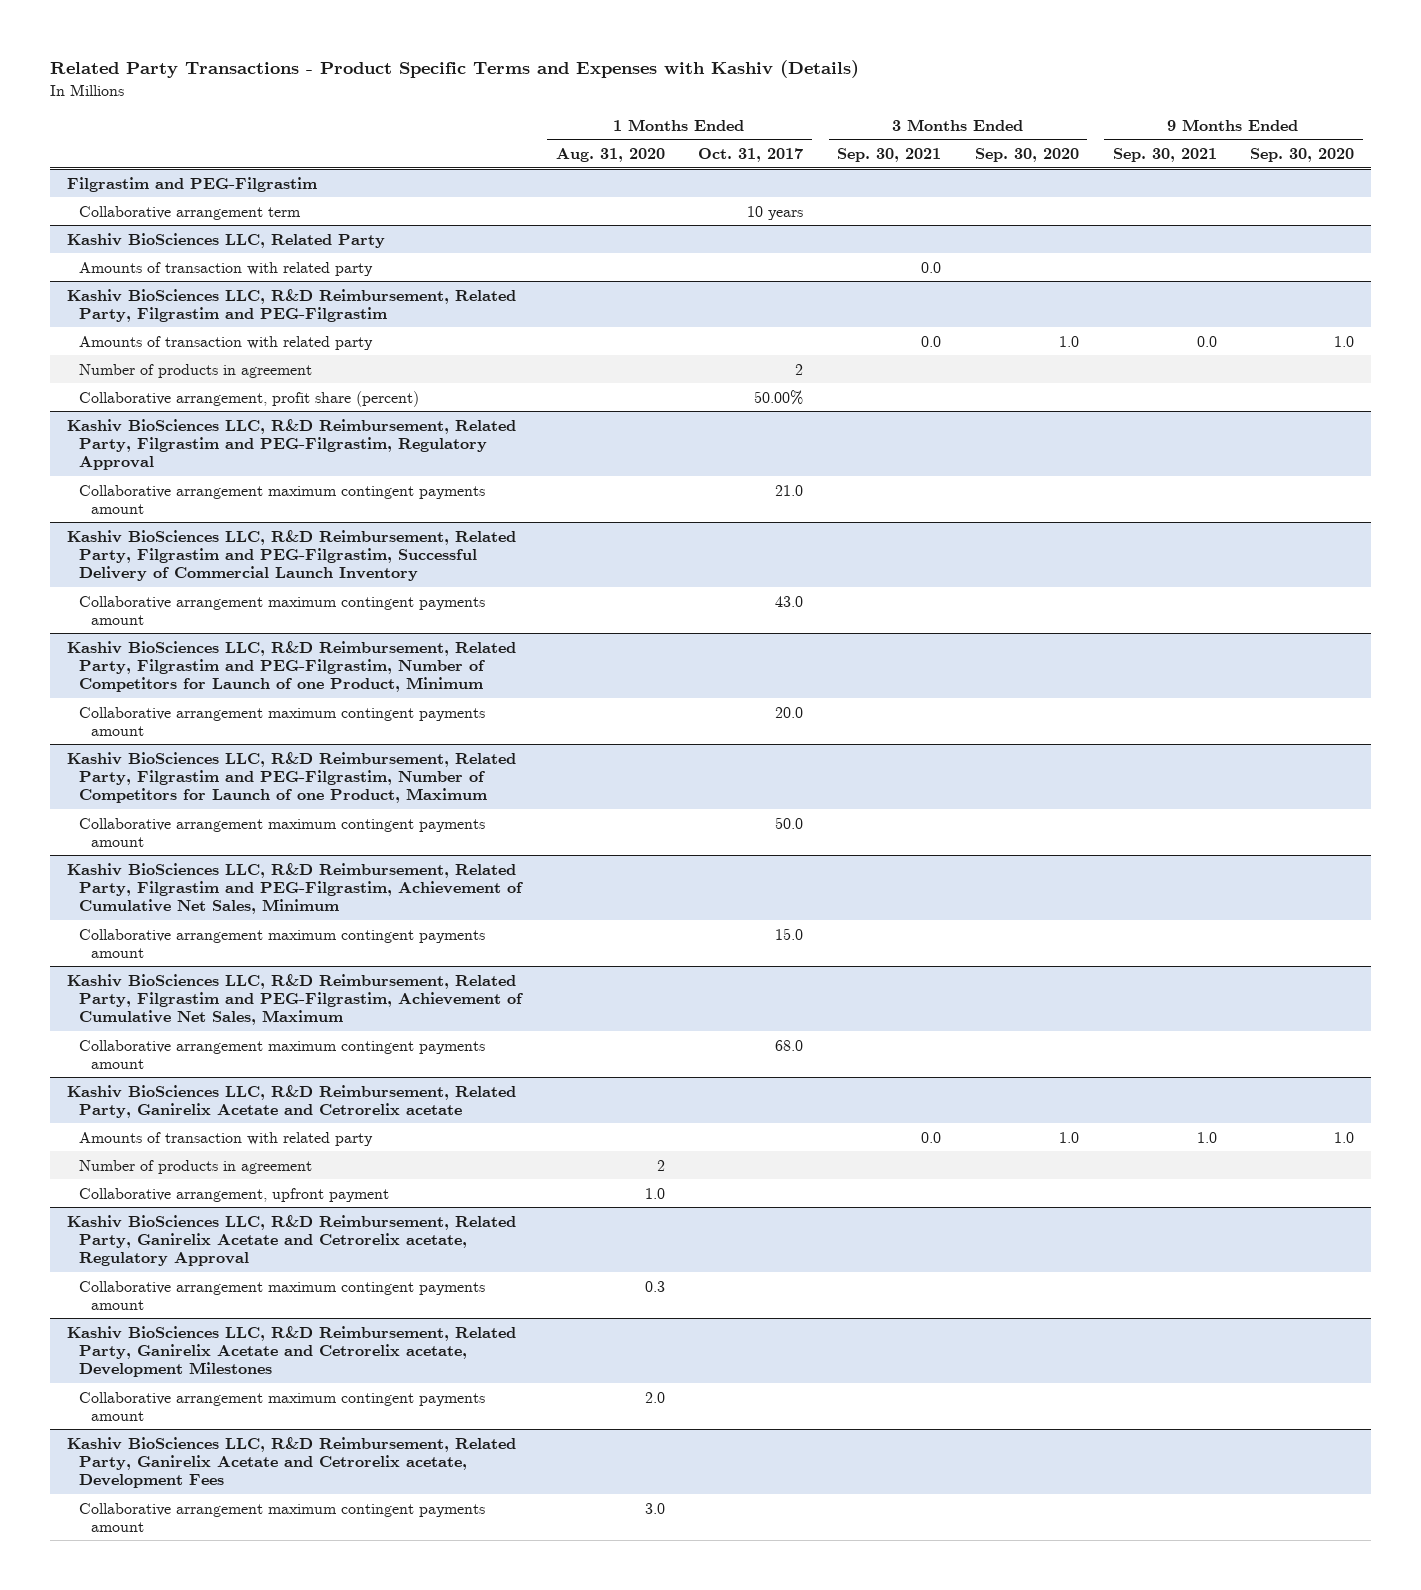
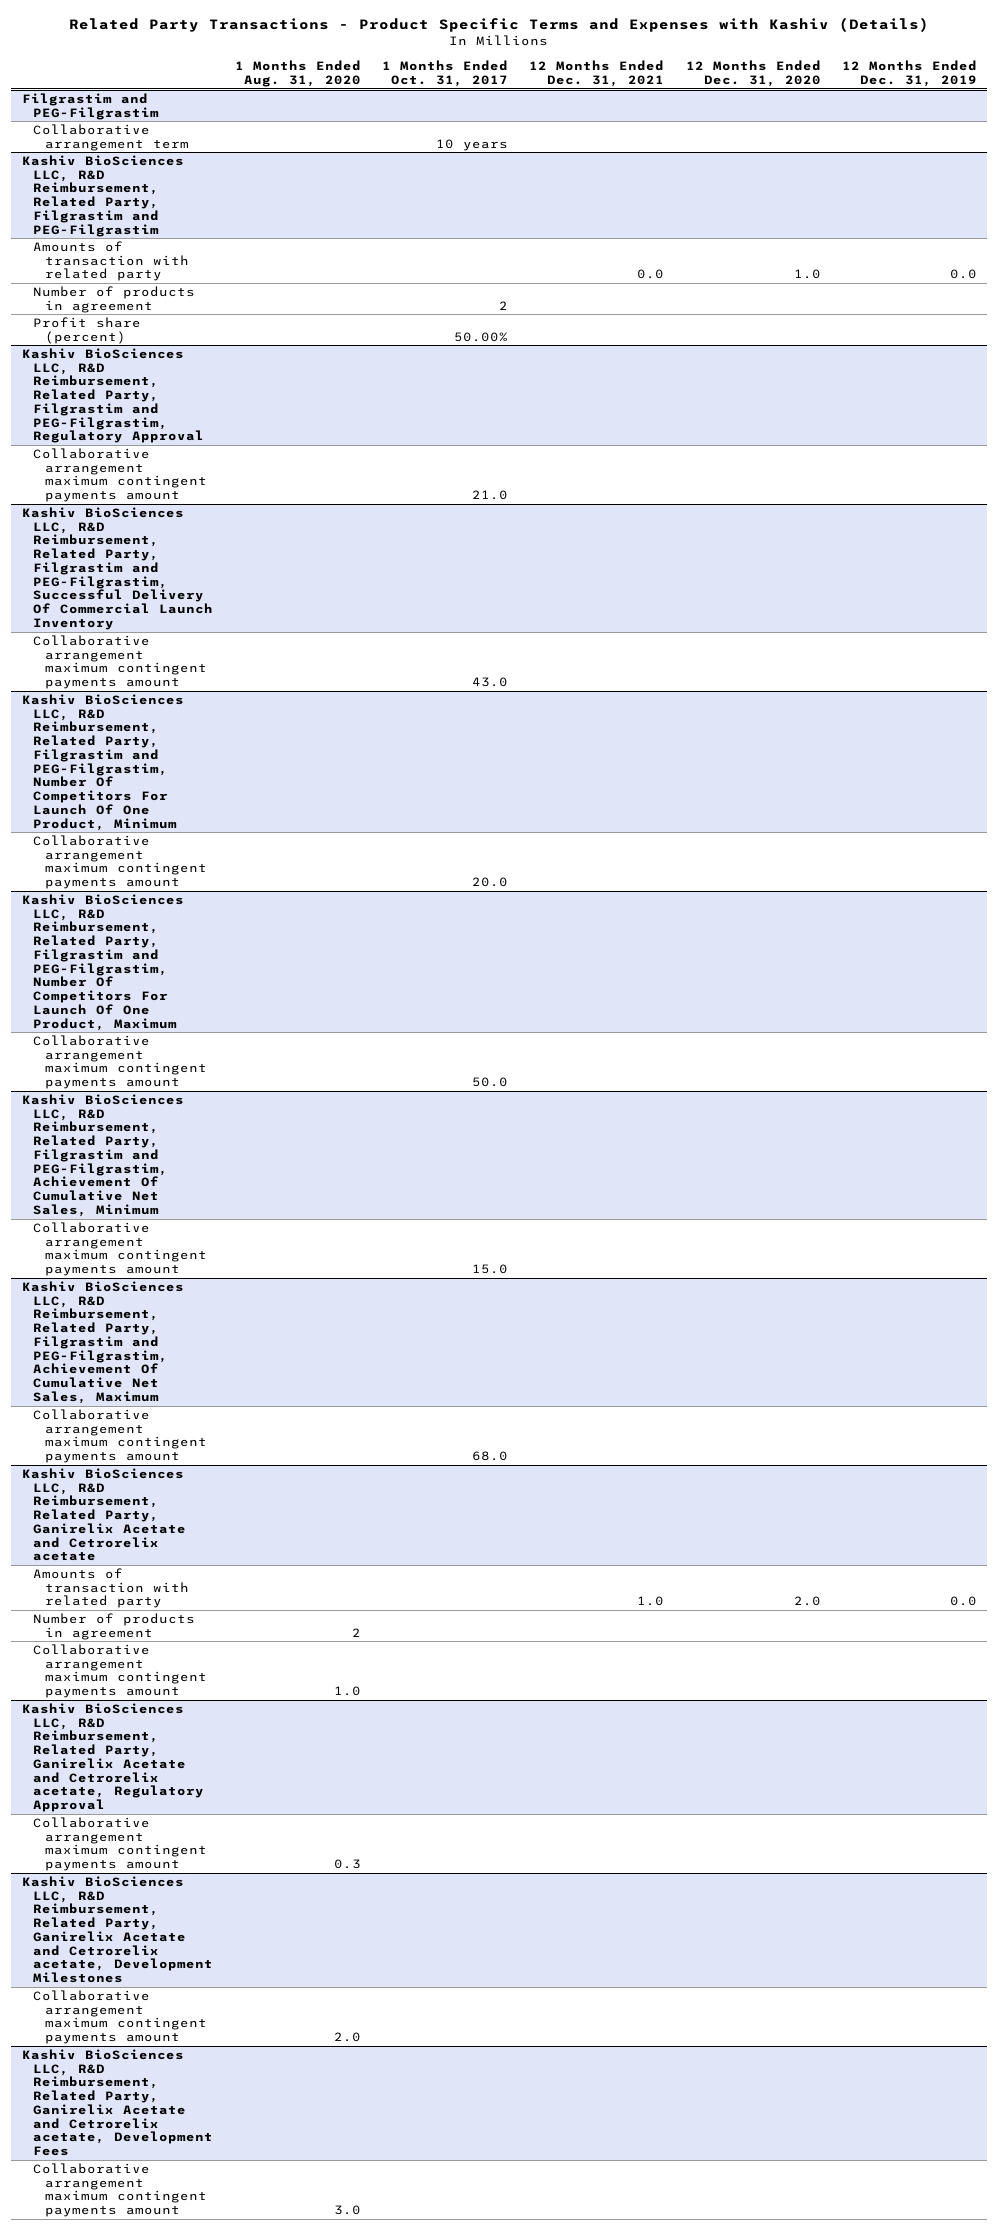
- | 1 Months Ended Aug. 31, 2020 | 1 Months Ended Oct. 31, 2017 | 3 Months Ended Sep. 30, 2021 | 3 Months Ended Sep. 30, 2020 | 9 Months Ended Sep. 30, 2021 | 9 Months Ended Sep. 30, 2020
+ | 1 Months Ended Aug. 31, 2020 | 1 Months Ended Oct. 31, 2017 | 12 Months Ended Dec. 31, 2021 | 12 Months Ended Dec. 31, 2020 | 12 Months Ended Dec. 31, 2019
- Kashiv BioSciences LLC, Related Party
- Amounts of transaction with related party | | | 0.0 | | |
@ Kashiv BioSciences LLC, R&D Reimbursement, Related Party, Filgrastim and PEG-Filgrastim
- Collaborative arrangement, profit share (percent) | | 50.00% | | | |
+ Profit share (percent) | | 50.00% | | |
- Kashiv BioSciences LLC, R&D Reimbursement, Related Party, Filgrastim and PEG-Filgrastim, Successful Delivery of Commercial Launch Inventory
+ Kashiv BioSciences LLC, R&D Reimbursement, Related Party, Filgrastim and PEG-Filgrastim, Successful Delivery Of Commercial Launch Inventory
- Kashiv BioSciences LLC, R&D Reimbursement, Related Party, Filgrastim and PEG-Filgrastim, Number of Competitors for Launch of one Product, Minimum
+ Kashiv BioSciences LLC, R&D Reimbursement, Related Party, Filgrastim and PEG-Filgrastim, Number Of Competitors For Launch Of One Product, Minimum
- Kashiv BioSciences LLC, R&D Reimbursement, Related Party, Filgrastim and PEG-Filgrastim, Number of Competitors for Launch of one Product, Maximum
+ Kashiv BioSciences LLC, R&D Reimbursement, Related Party, Filgrastim and PEG-Filgrastim, Number Of Competitors For Launch Of One Product, Maximum
- Kashiv BioSciences LLC, R&D Reimbursement, Related Party, Filgrastim and PEG-Filgrastim, Achievement of Cumulative Net Sales, Minimum
+ Kashiv BioSciences LLC, R&D Reimbursement, Related Party, Filgrastim and PEG-Filgrastim, Achievement Of Cumulative Net Sales, Minimum
- Kashiv BioSciences LLC, R&D Reimbursement, Related Party, Filgrastim and PEG-Filgrastim, Achievement of Cumulative Net Sales, Maximum
+ Kashiv BioSciences LLC, R&D Reimbursement, Related Party, Filgrastim and PEG-Filgrastim, Achievement Of Cumulative Net Sales, Maximum
@ Kashiv BioSciences LLC, R&D Reimbursement, Related Party, Ganirelix Acetate and Cetrorelix acetate
- Collaborative arrangement, upfront payment | 1.0 | | | | |
+ Collaborative arrangement maximum contingent payments amount | 1.0 | | | |

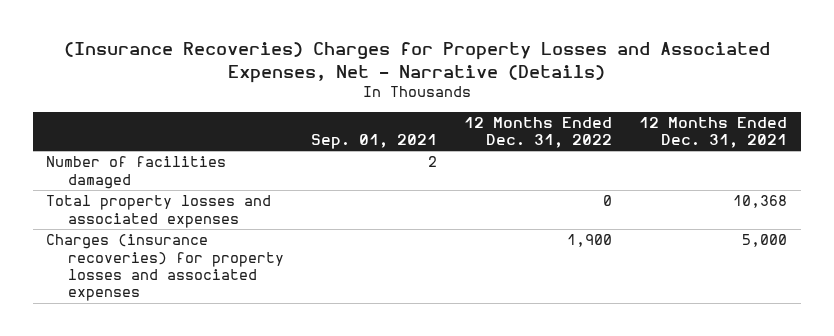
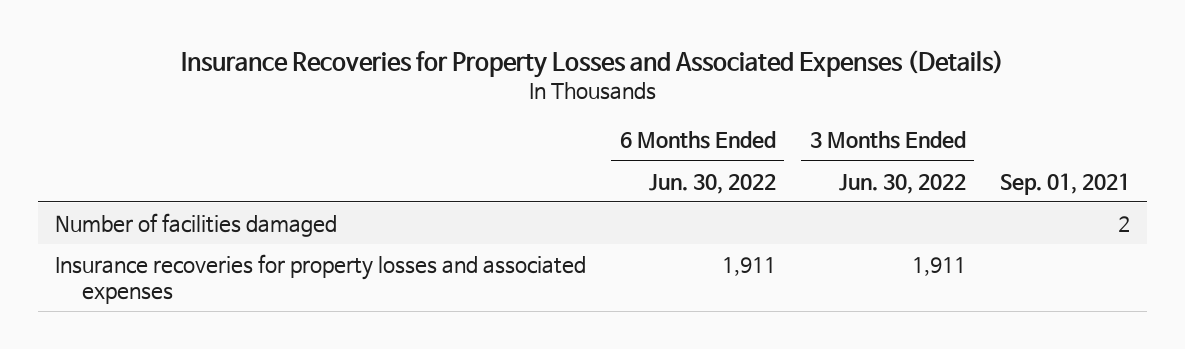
- (Insurance Recoveries) Charges for Property Losses and Associated Expenses, Net - Narrative (Details)
+ Insurance Recoveries for Property Losses and Associated Expenses (Details)
- | Sep. 01, 2021 | 12 Months Ended Dec. 31, 2022 | 12 Months Ended Dec. 31, 2021
+ | 6 Months Ended Jun. 30, 2022 | 3 Months Ended Jun. 30, 2022 | Sep. 01, 2021
- Total property losses and associated expenses | | 0 | 10,368
- Charges (insurance recoveries) for property losses and associated expenses | | 1,900 | 5,000
+ Insurance recoveries for property losses and associated expenses | 1,911 | 1,911 |

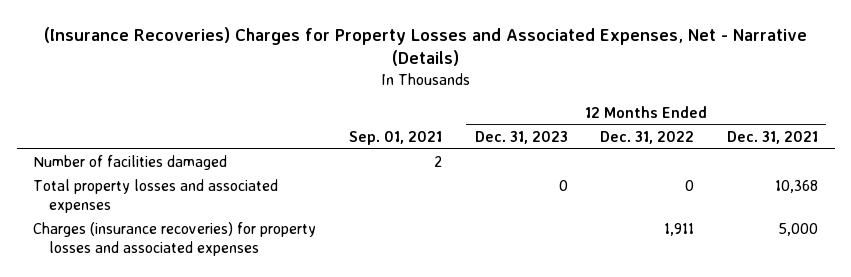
- Insurance Recoveries for Property Losses and Associated Expenses (Details)
+ (Insurance Recoveries) Charges for Property Losses and Associated Expenses, Net - Narrative (Details)
- | 6 Months Ended Jun. 30, 2022 | 3 Months Ended Jun. 30, 2022 | Sep. 01, 2021
+ | Sep. 01, 2021 | 12 Months Ended Dec. 31, 2023 | 12 Months Ended Dec. 31, 2022 | 12 Months Ended Dec. 31, 2021
- Insurance recoveries for property losses and associated expenses | 1,911 | 1,911 |
+ Total property losses and associated expenses | | 0 | 0 | 10,368
+ Charges (insurance recoveries) for property losses and associated expenses | | | 1,911 | 5,000

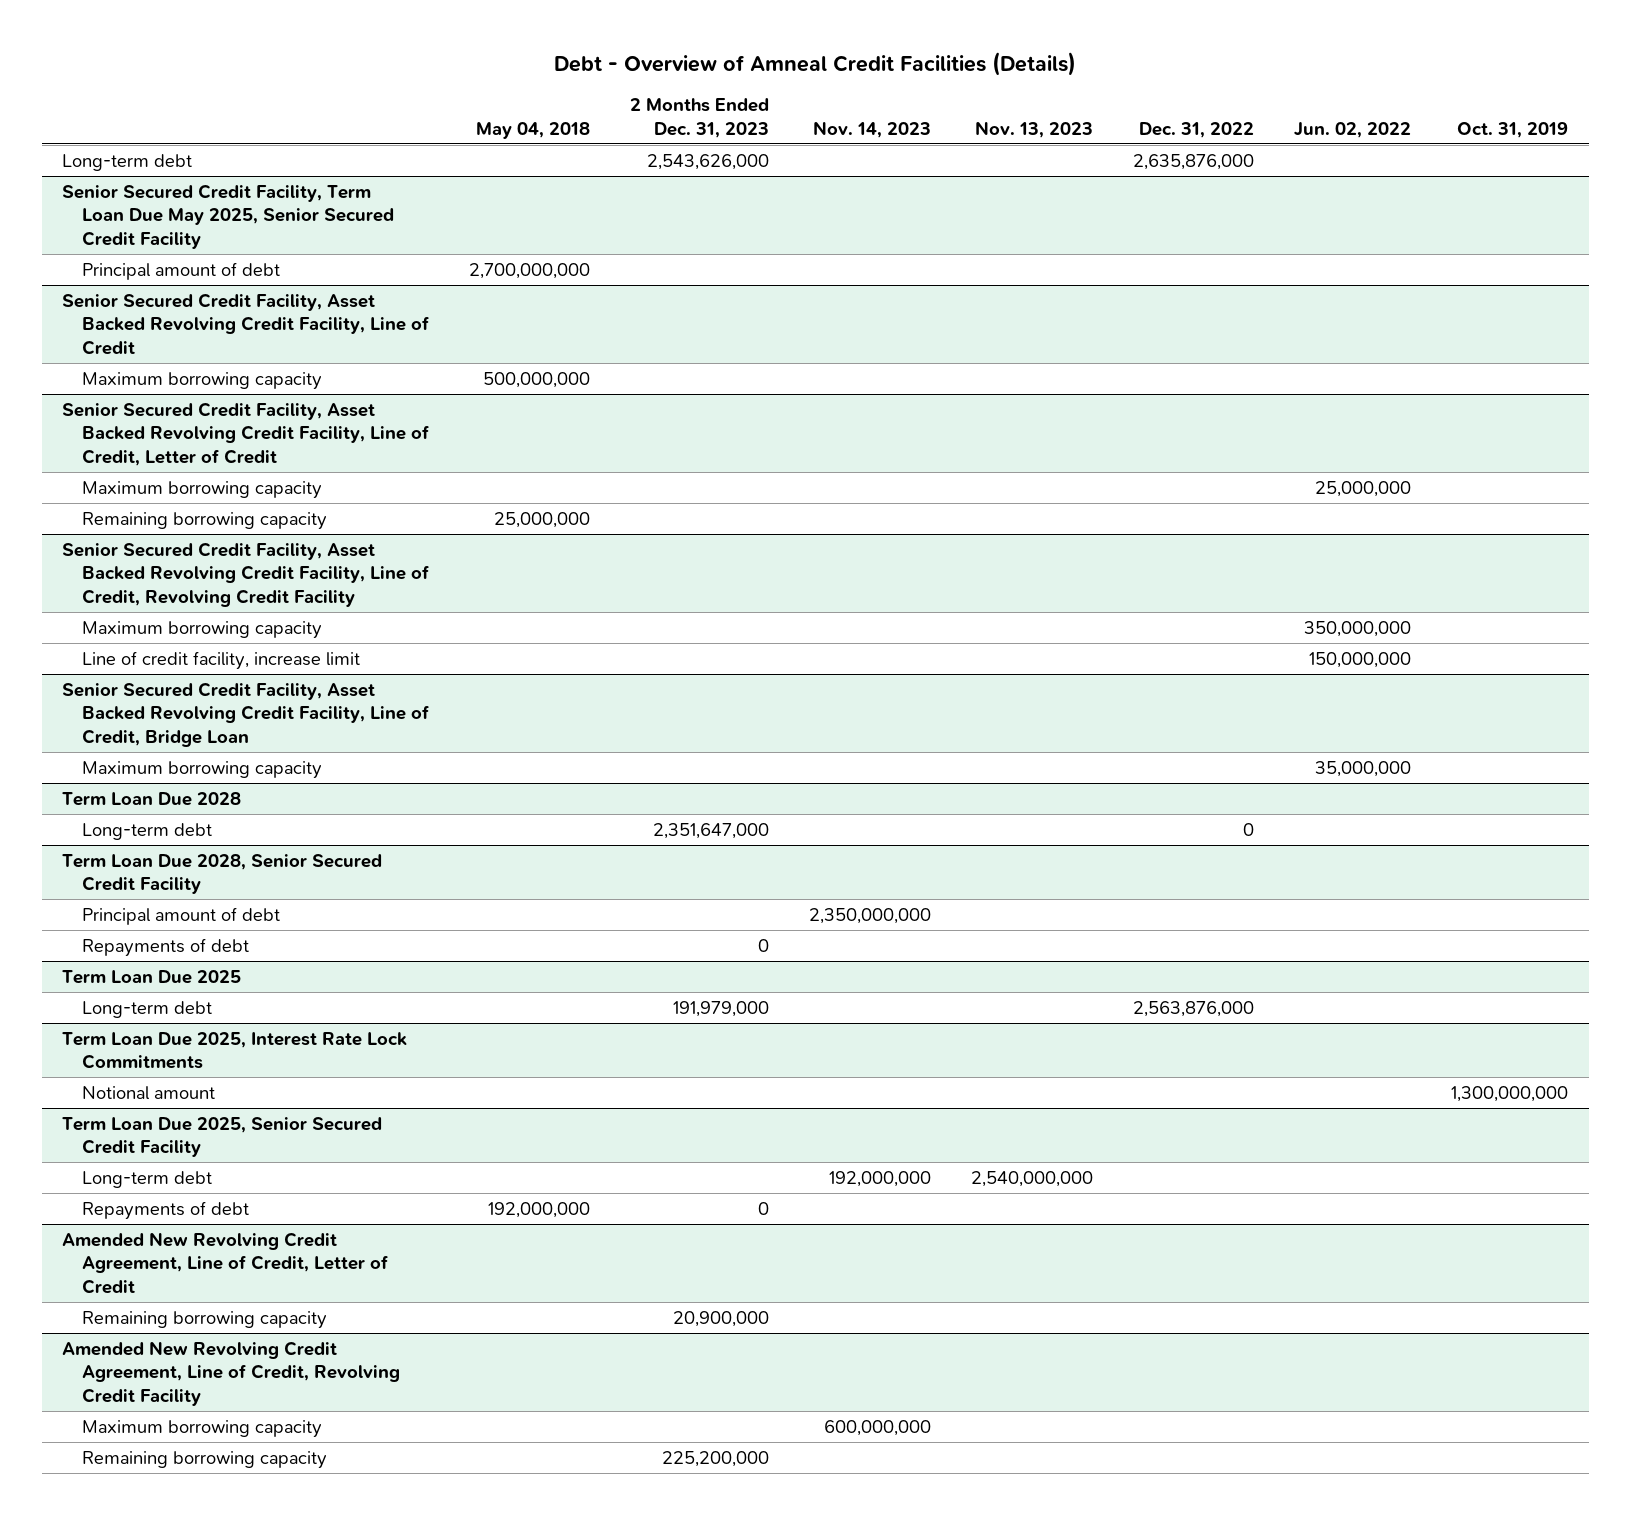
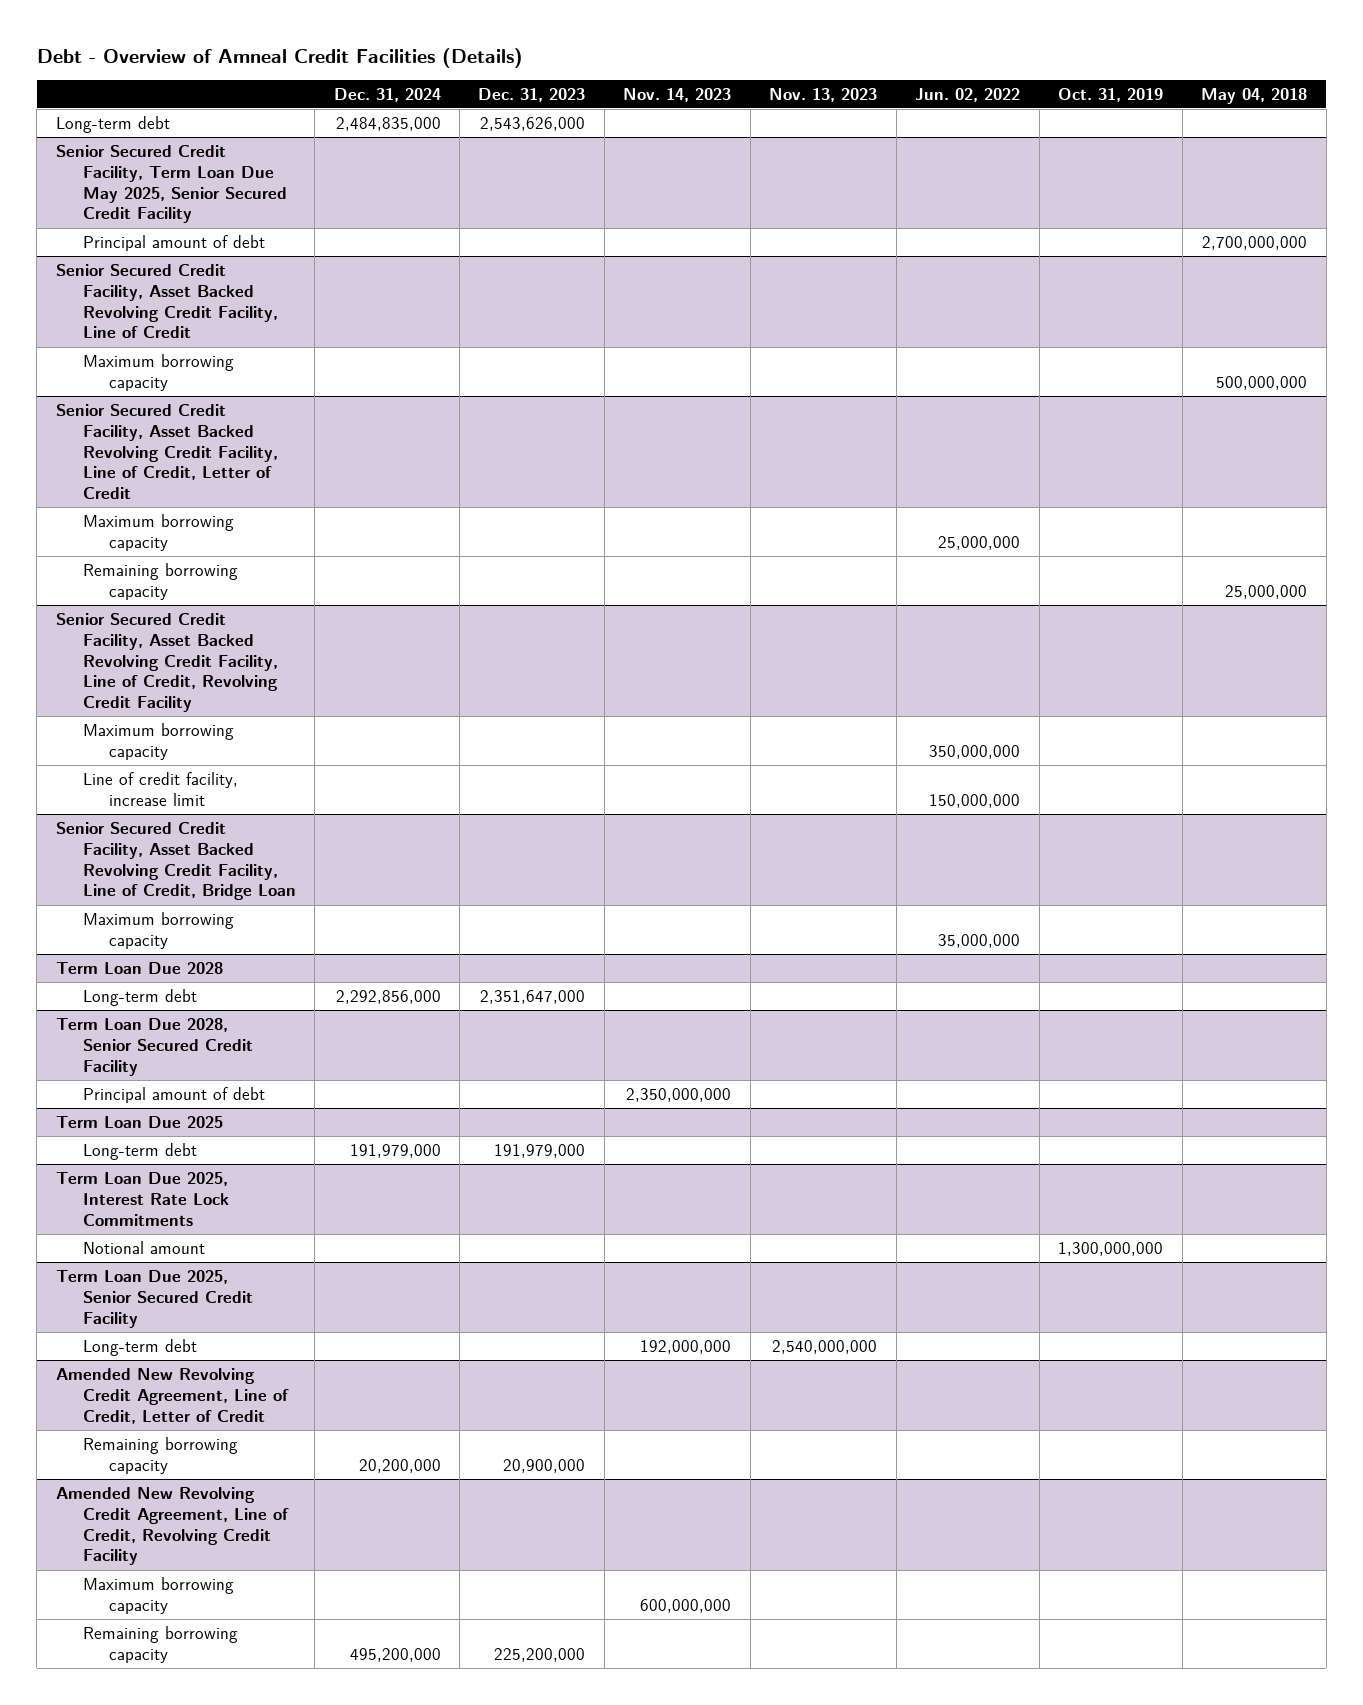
- | May 04, 2018 | 2 Months Ended Dec. 31, 2023 | Nov. 14, 2023 | Nov. 13, 2023 | Dec. 31, 2022 | Jun. 02, 2022 | Oct. 31, 2019
+ | Dec. 31, 2024 | Dec. 31, 2023 | Nov. 14, 2023 | Nov. 13, 2023 | Jun. 02, 2022 | Oct. 31, 2019 | May 04, 2018
@ Term Loan Due 2028, Senior Secured Credit Facility
- Repayments of debt | | 0 | | | | |
@ Term Loan Due 2025, Senior Secured Credit Facility
- Repayments of debt | 192,000,000 | 0 | | | | |

